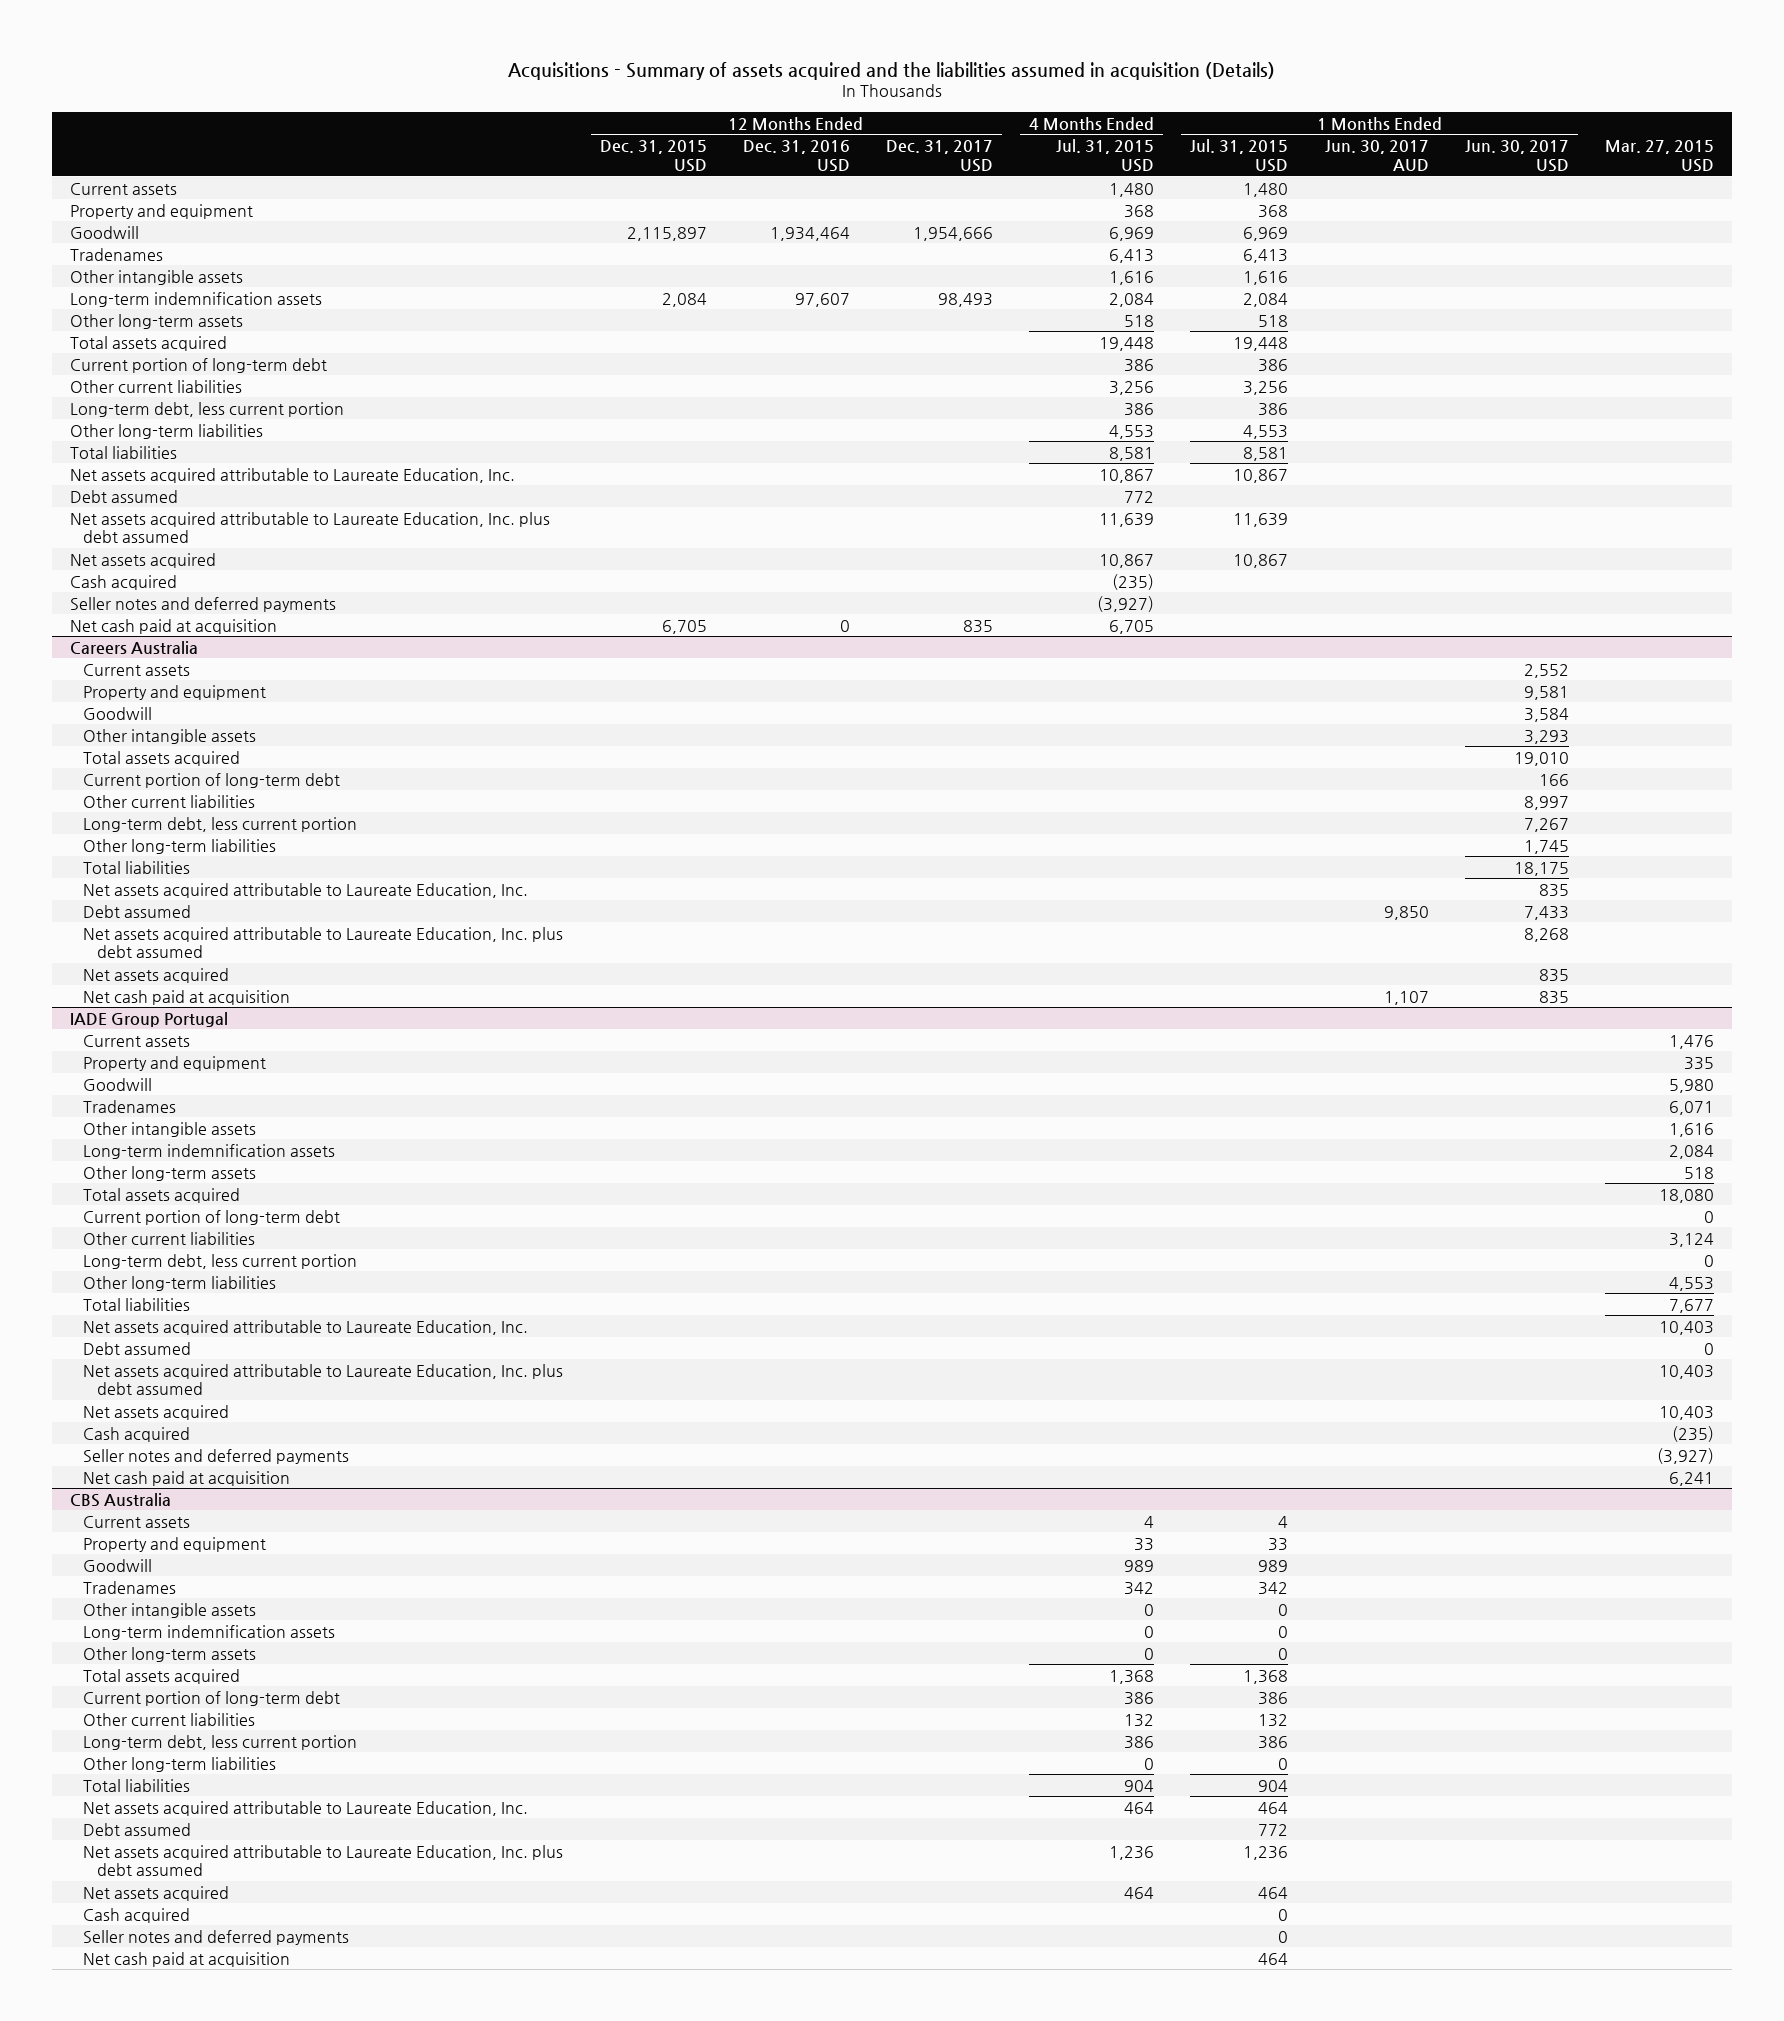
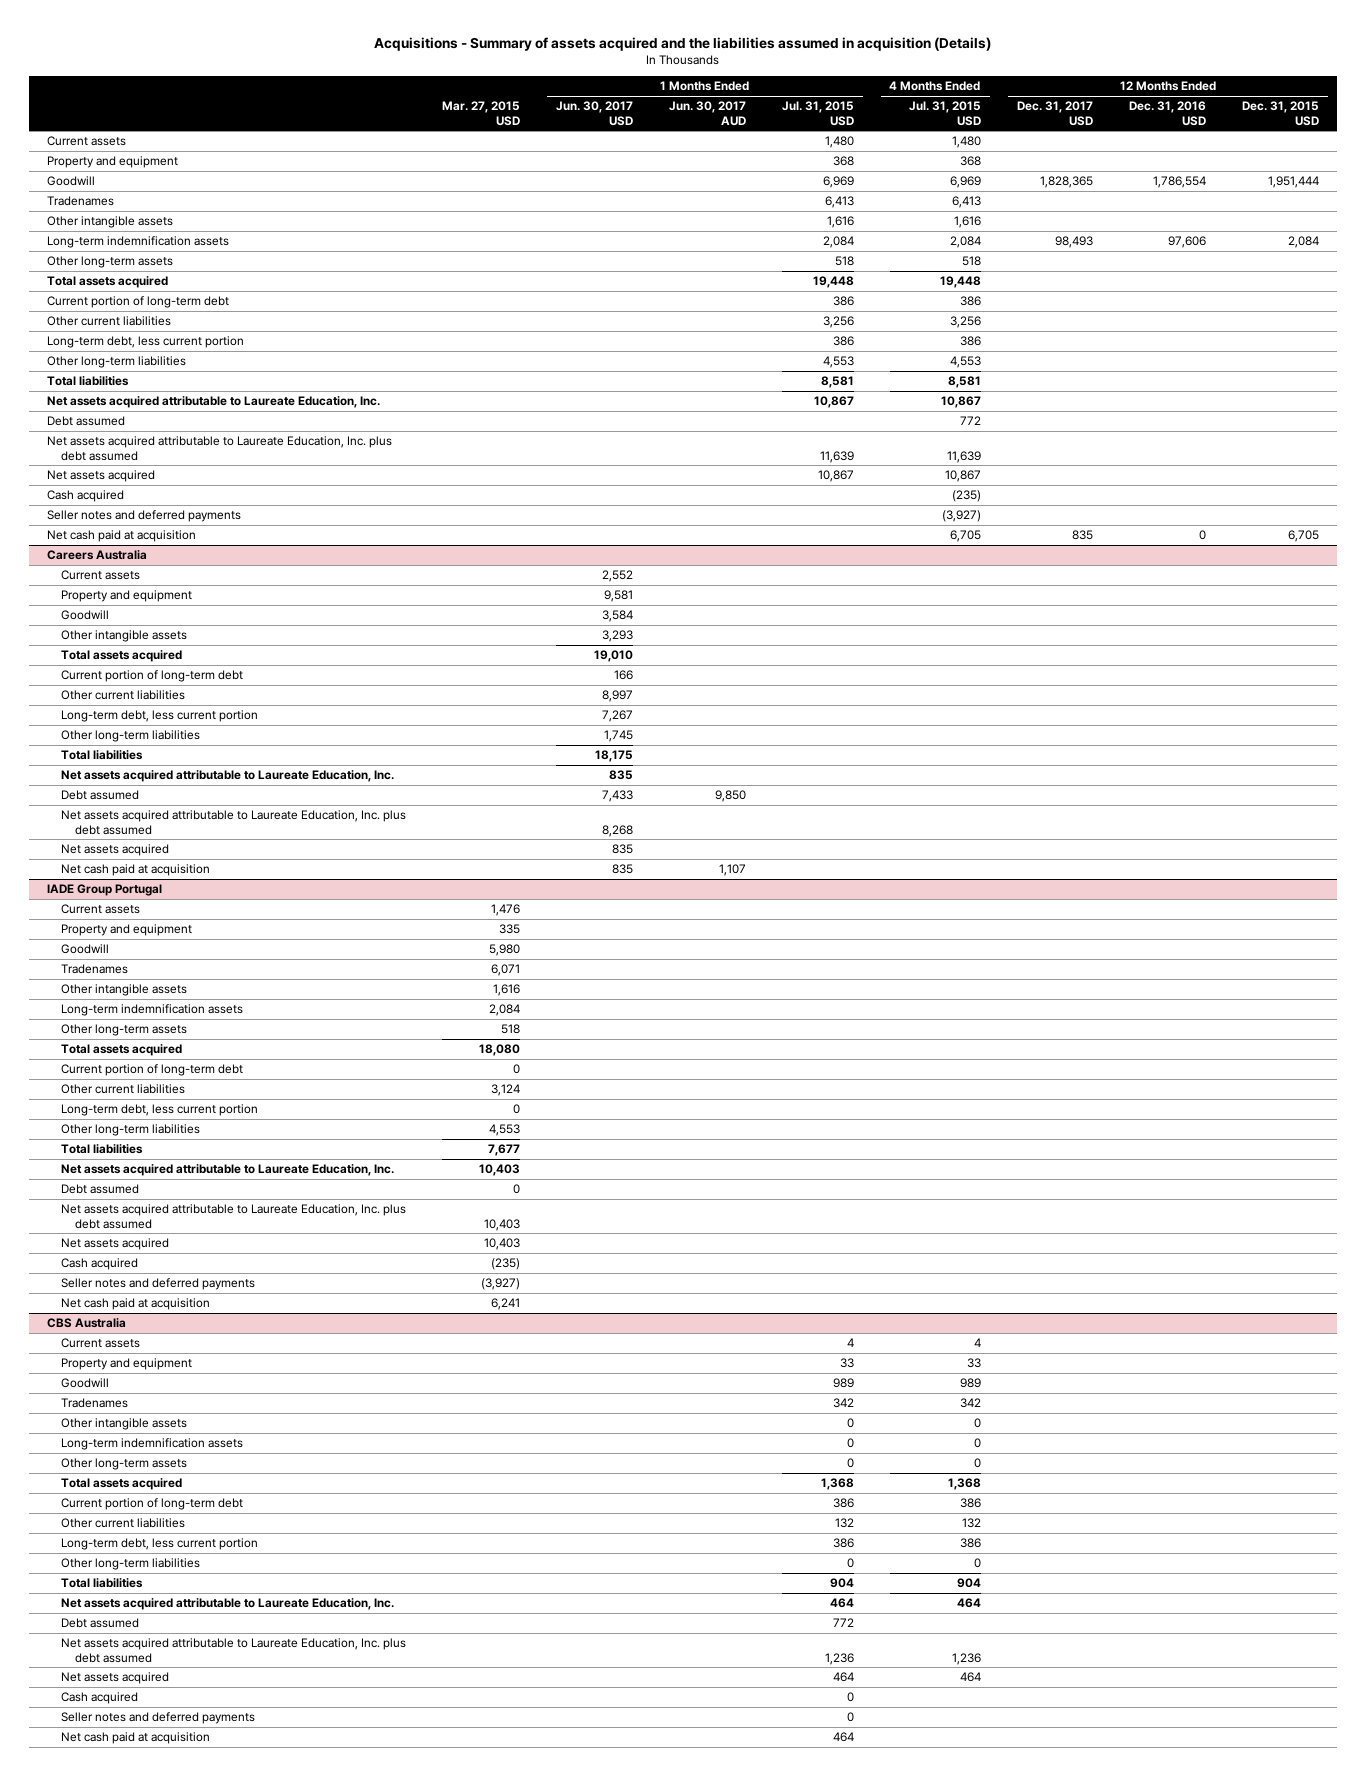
- | 12 Months Ended Dec. 31, 2015 USD | 12 Months Ended Dec. 31, 2016 USD | 12 Months Ended Dec. 31, 2017 USD | 4 Months Ended Jul. 31, 2015 USD | 1 Months Ended Jul. 31, 2015 USD | 1 Months Ended Jun. 30, 2017 AUD | 1 Months Ended Jun. 30, 2017 USD | Mar. 27, 2015 USD
+ | Mar. 27, 2015 USD | 1 Months Ended Jun. 30, 2017 USD | 1 Months Ended Jun. 30, 2017 AUD | 1 Months Ended Jul. 31, 2015 USD | 4 Months Ended Jul. 31, 2015 USD | 12 Months Ended Dec. 31, 2017 USD | 12 Months Ended Dec. 31, 2016 USD | 12 Months Ended Dec. 31, 2015 USD
- Goodwill | 2,115,897 | 1,934,464 | 1,954,666 | 6,969 | 6,969 | | |
+ Goodwill | | | | 6,969 | 6,969 | 1,828,365 | 1,786,554 | 1,951,444
- Long-term indemnification assets | 2,084 | 97,607 | 98,493 | 2,084 | 2,084 | | |
+ Long-term indemnification assets | | | | 2,084 | 2,084 | 98,493 | 97,606 | 2,084

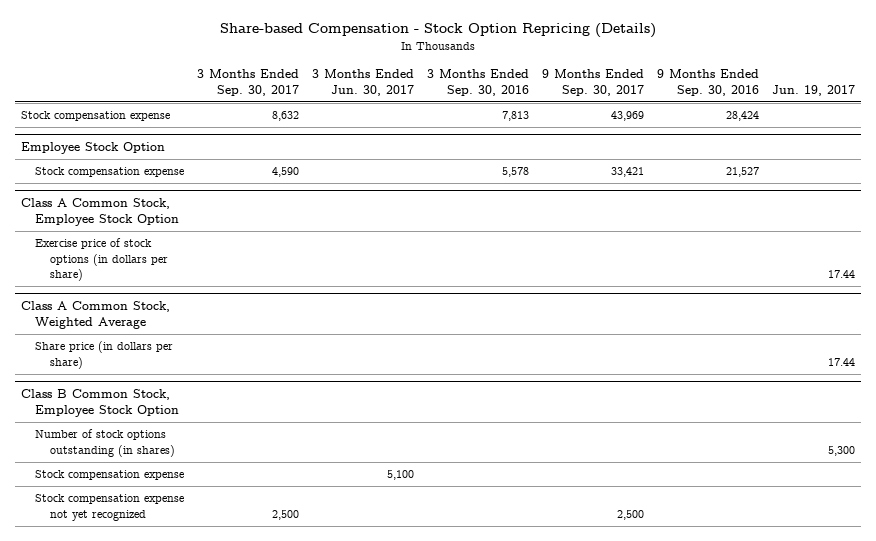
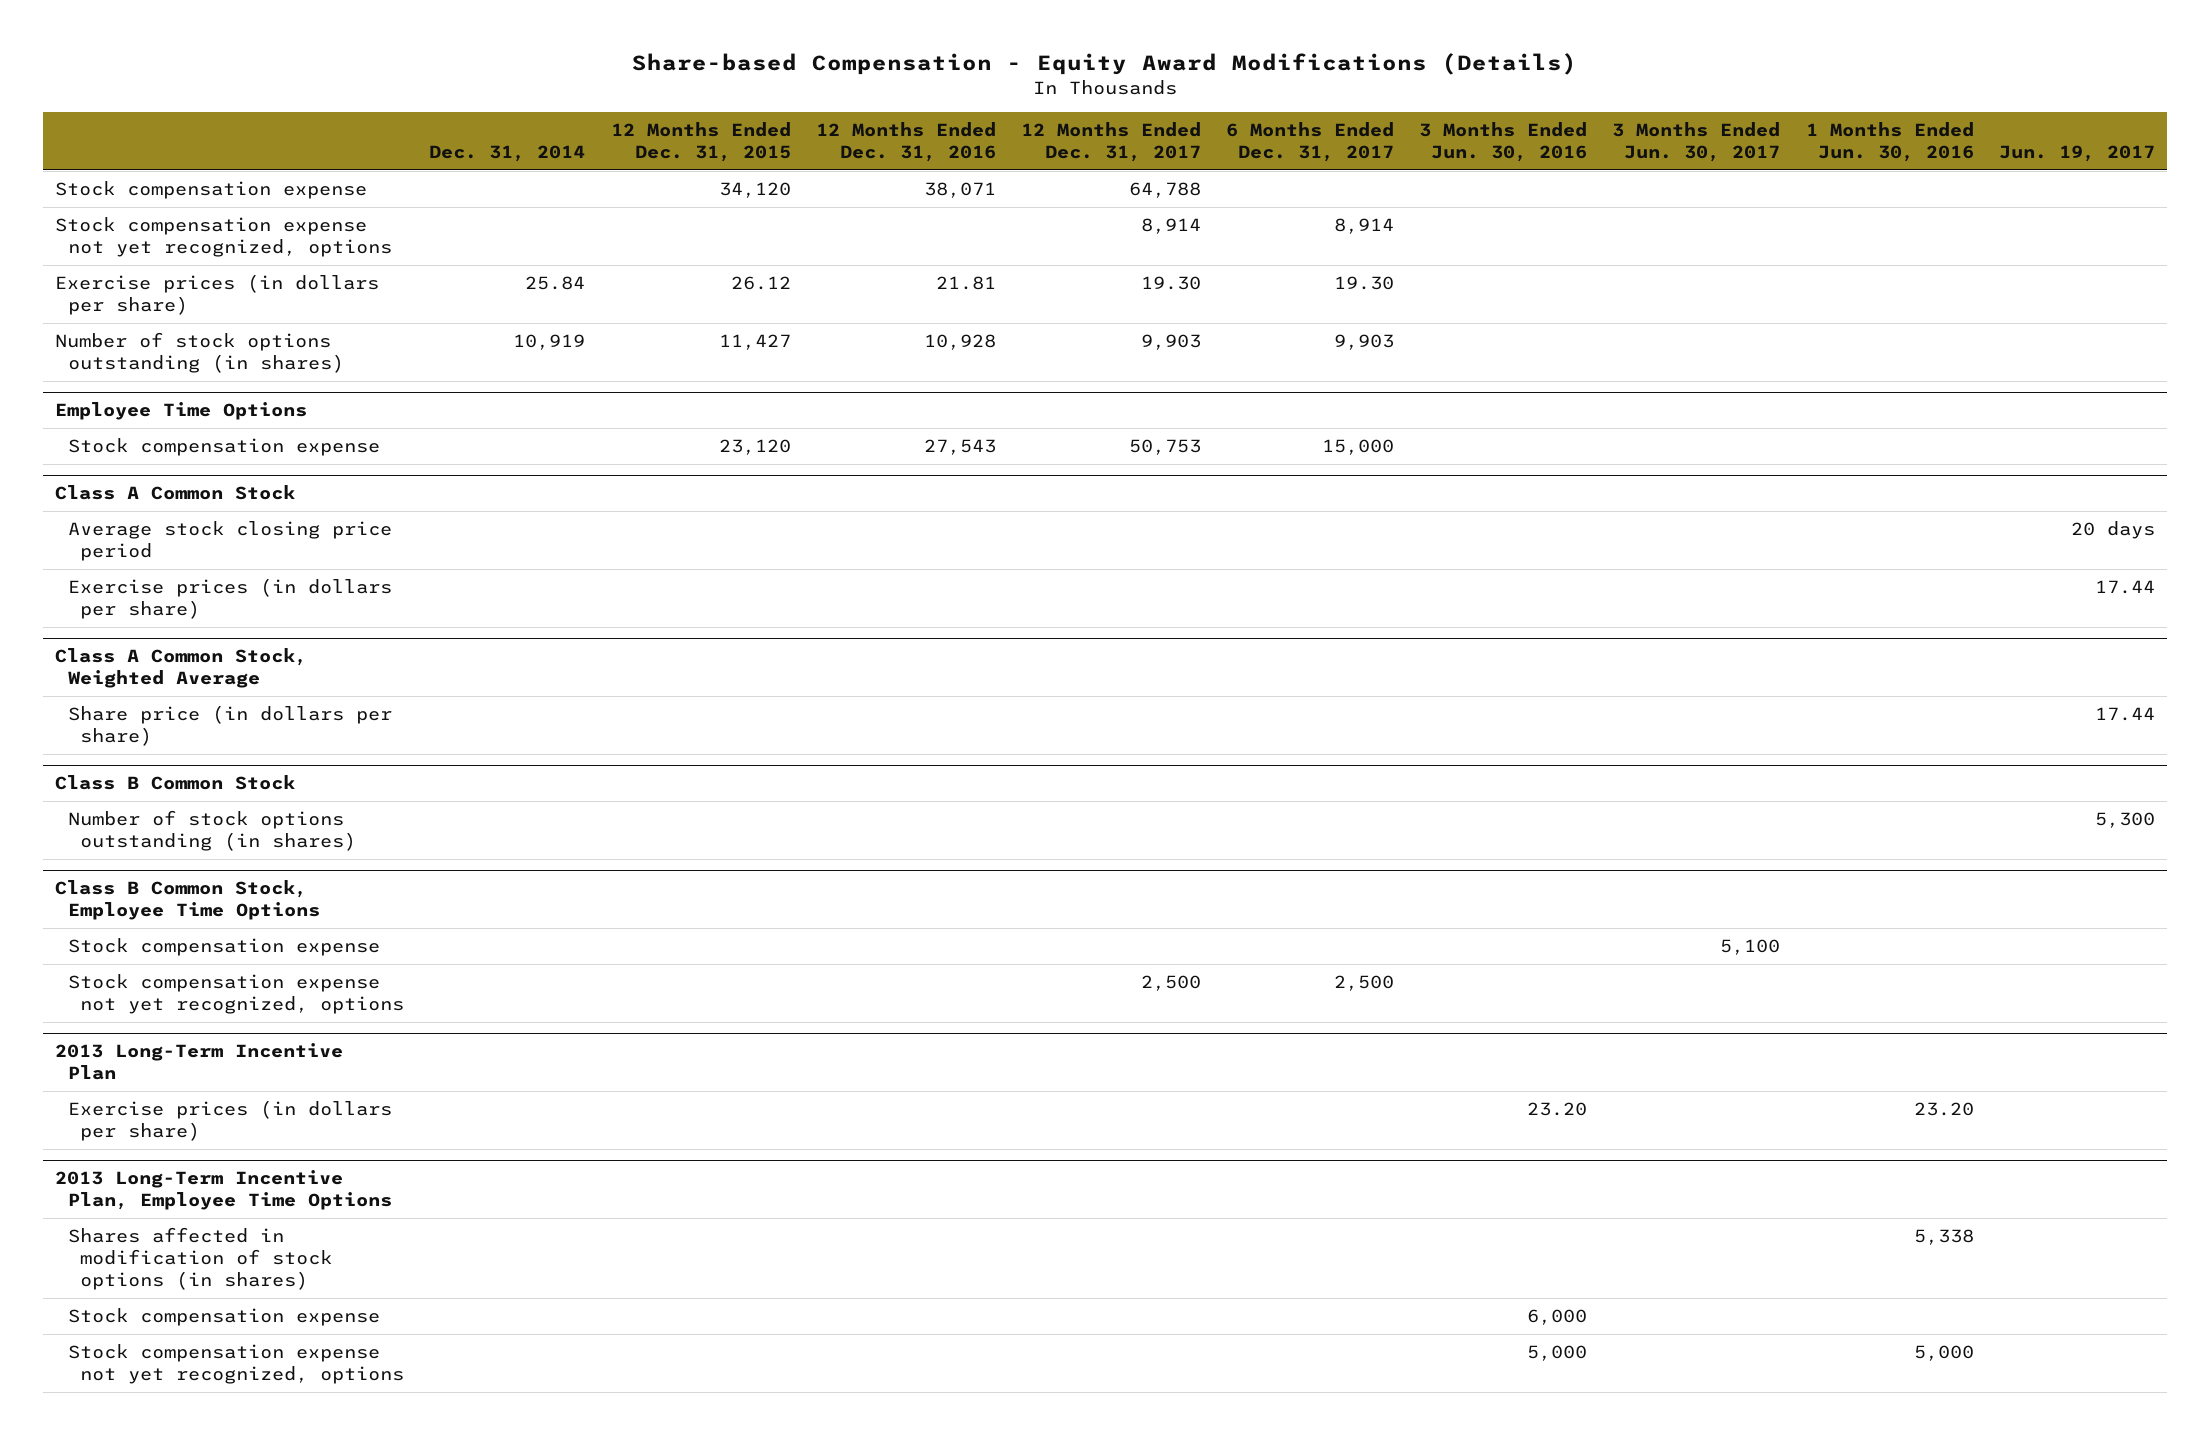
- Share-based Compensation - Stock Option Repricing (Details)
+ Share-based Compensation - Equity Award Modifications (Details)
- | 3 Months Ended Sep. 30, 2017 | 3 Months Ended Jun. 30, 2017 | 3 Months Ended Sep. 30, 2016 | 9 Months Ended Sep. 30, 2017 | 9 Months Ended Sep. 30, 2016 | Jun. 19, 2017
+ | Dec. 31, 2014 | 12 Months Ended Dec. 31, 2015 | 12 Months Ended Dec. 31, 2016 | 12 Months Ended Dec. 31, 2017 | 6 Months Ended Dec. 31, 2017 | 3 Months Ended Jun. 30, 2016 | 3 Months Ended Jun. 30, 2017 | 1 Months Ended Jun. 30, 2016 | Jun. 19, 2017
- Employee Stock Option
+ Stock compensation expense not yet recognized, options | | | | 8,914 | 8,914 | | | |
+ Exercise prices (in dollars per share) | 25.84 | 26.12 | 21.81 | 19.30 | 19.30 | | | |
+ Number of stock options outstanding (in shares) | 10,919 | 11,427 | 10,928 | 9,903 | 9,903 | | | |
+ Employee Time Options
- Class A Common Stock, Employee Stock Option
- Exercise price of stock options (in dollars per share) | | | | | | 17.44
+ Class A Common Stock
+ Average stock closing price period | | | | | | | | | 20 days
+ Exercise prices (in dollars per share) | | | | | | | | | 17.44
- Class B Common Stock, Employee Stock Option
- Number of stock options outstanding (in shares) | | | | | | 5,300
+ Class B Common Stock
+ Number of stock options outstanding (in shares) | | | | | | | | | 5,300
+ Class B Common Stock, Employee Time Options
- Stock compensation expense not yet recognized | 2,500 | | | 2,500 | |
+ Stock compensation expense not yet recognized, options | | | | 2,500 | 2,500 | | | |
+ 2013 Long-Term Incentive Plan
+ Exercise prices (in dollars per share) | | | | | | 23.20 | | 23.20 |
+ 2013 Long-Term Incentive Plan, Employee Time Options
+ Shares affected in modification of stock options (in shares) | | | | | | | | 5,338 |
+ Stock compensation expense | | | | | | 6,000 | | |
+ Stock compensation expense not yet recognized, options | | | | | | 5,000 | | 5,000 |

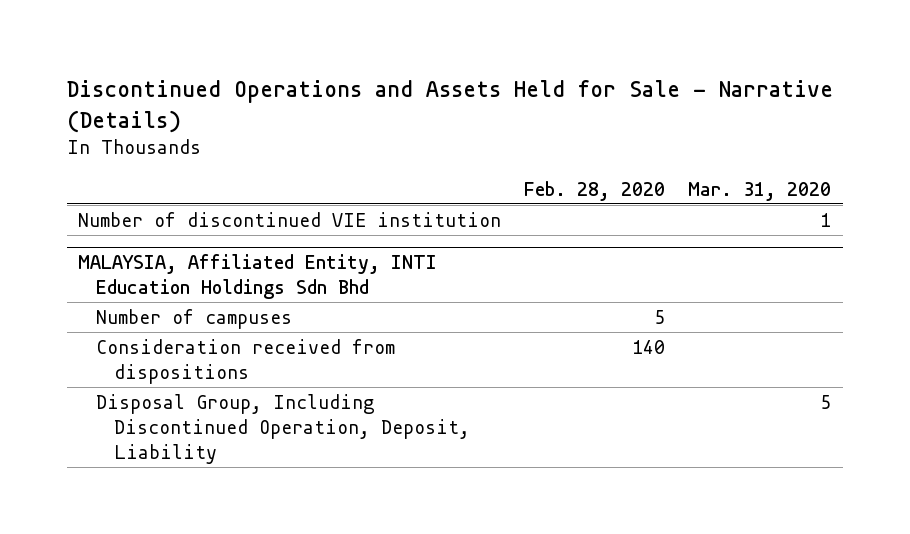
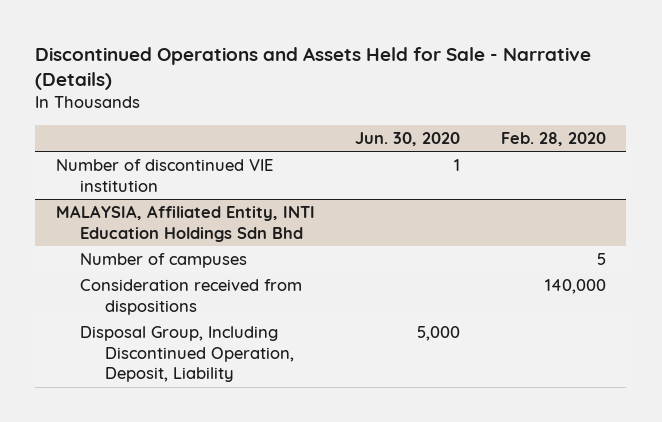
- | Feb. 28, 2020 | Mar. 31, 2020
+ | Jun. 30, 2020 | Feb. 28, 2020
@ MALAYSIA, Affiliated Entity, INTI Education Holdings Sdn Bhd
- Consideration received from dispositions | 140 |
+ Consideration received from dispositions | | 140,000

